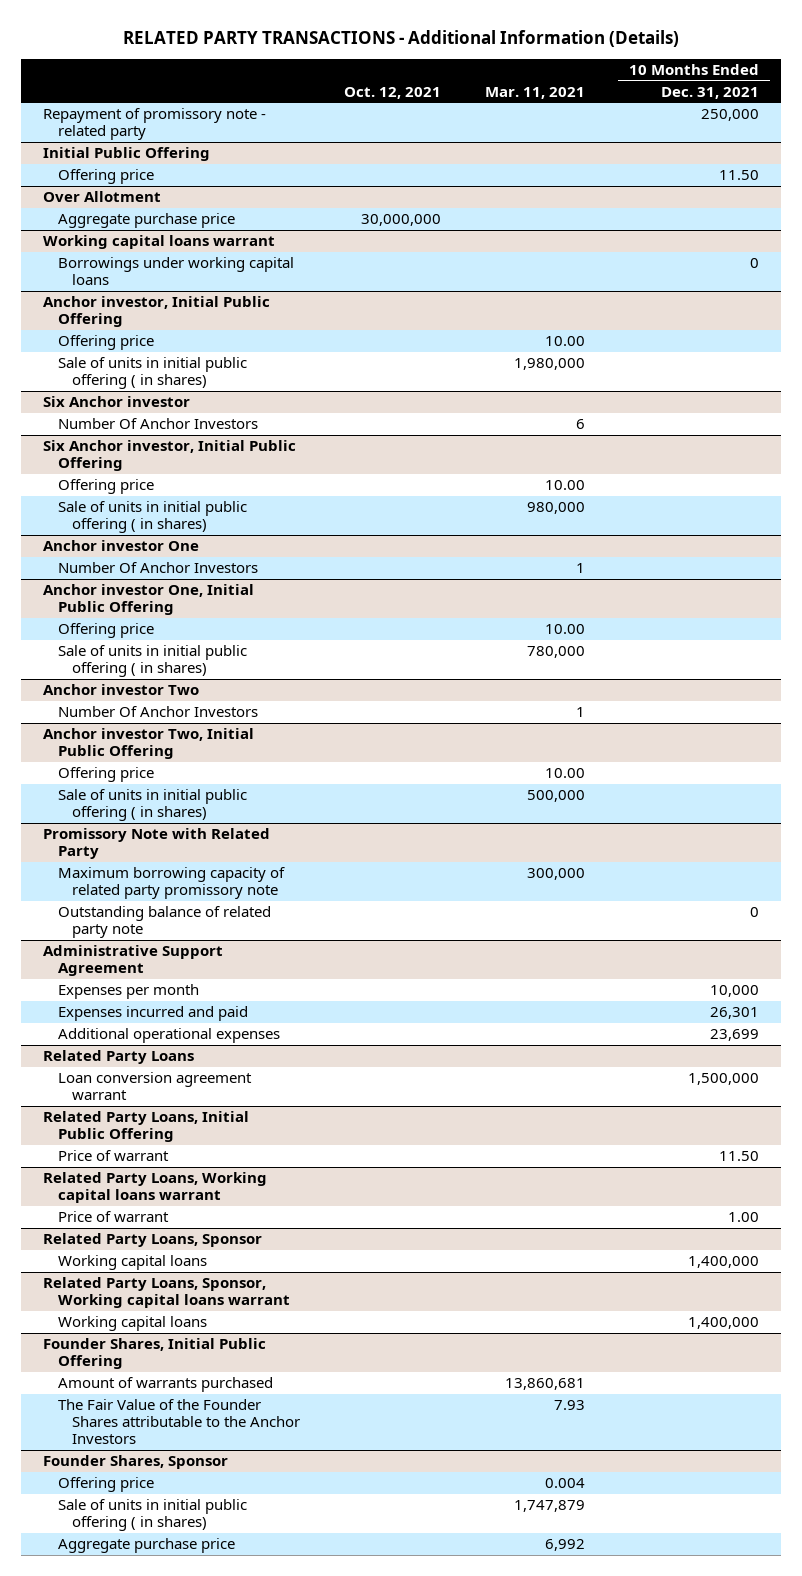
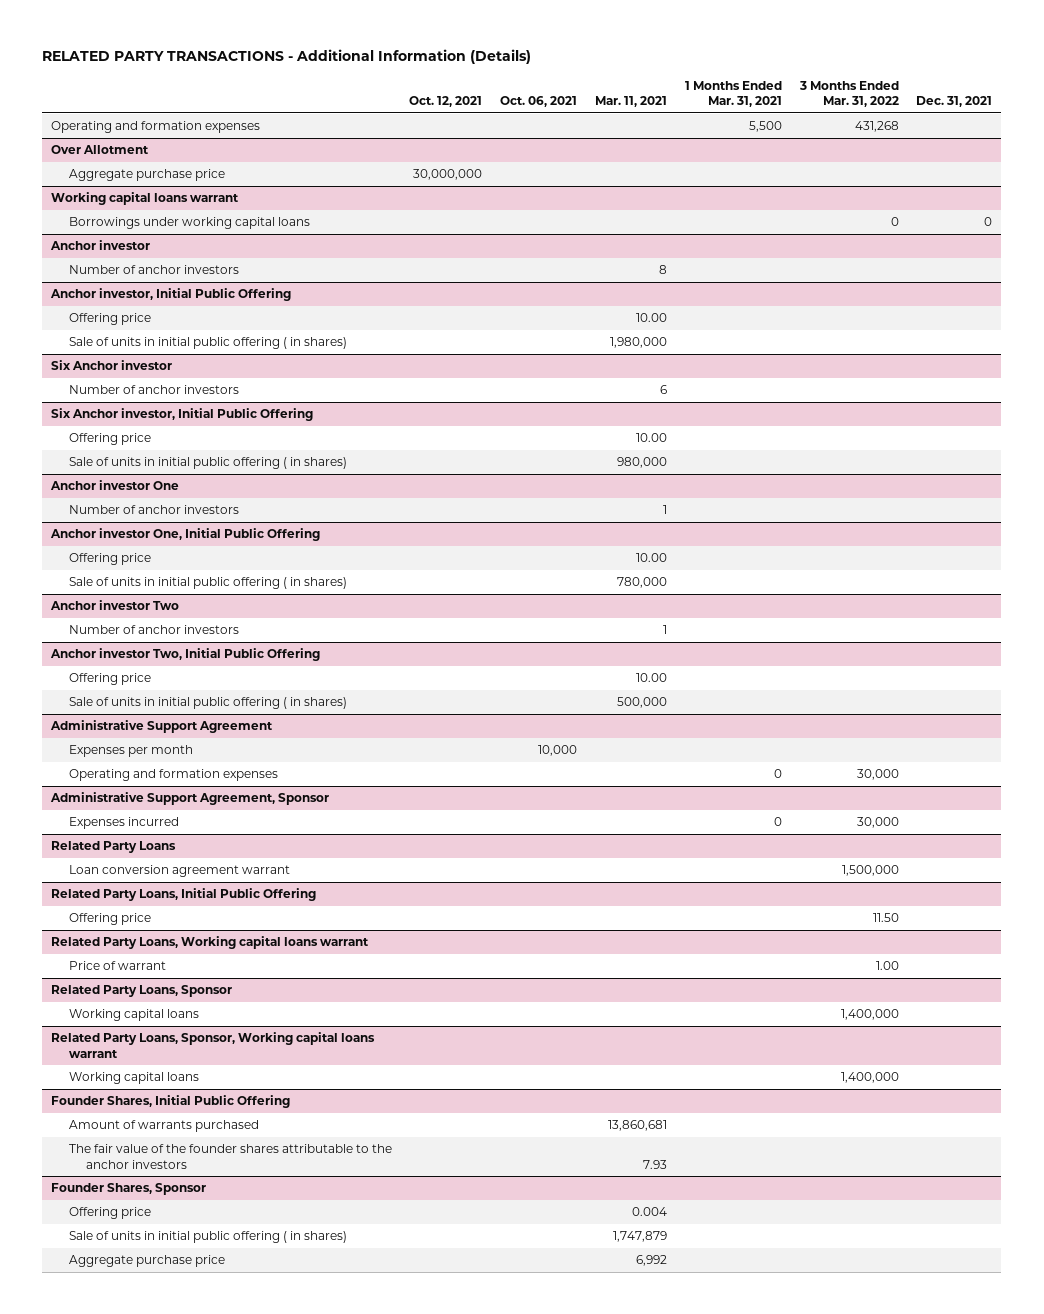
- | Oct. 12, 2021 | Mar. 11, 2021 | 10 Months Ended Dec. 31, 2021
+ | Oct. 12, 2021 | Oct. 06, 2021 | Mar. 11, 2021 | 1 Months Ended Mar. 31, 2021 | 3 Months Ended Mar. 31, 2022 | Dec. 31, 2021
- Repayment of promissory note - related party | | | 250,000
- Initial Public Offering
- Offering price | | | 11.50
+ Operating and formation expenses | | | | 5,500 | 431,268 |
+ Anchor investor
+ Number of anchor investors | | | 8 | | |
@ Six Anchor investor
- Number Of Anchor Investors | | 6 |
+ Number of anchor investors | | | 6 | | |
@ Anchor investor One
- Number Of Anchor Investors | | 1 |
+ Number of anchor investors | | | 1 | | |
@ Anchor investor Two
- Number Of Anchor Investors | | 1 |
+ Number of anchor investors | | | 1 | | |
- Promissory Note with Related Party
- Maximum borrowing capacity of related party promissory note | | 300,000 |
- Outstanding balance of related party note | | | 0
@ Administrative Support Agreement
- Expenses incurred and paid | | | 26,301
- Additional operational expenses | | | 23,699
+ Operating and formation expenses | | | | 0 | 30,000 |
+ Administrative Support Agreement, Sponsor
+ Expenses incurred | | | | 0 | 30,000 |
@ Related Party Loans, Initial Public Offering
- Price of warrant | | | 11.50
+ Offering price | | | | | 11.50 |
@ Founder Shares, Initial Public Offering
- The Fair Value of the Founder Shares attributable to the Anchor Investors | | 7.93 |
+ The fair value of the founder shares attributable to the anchor investors | | | 7.93 | | |

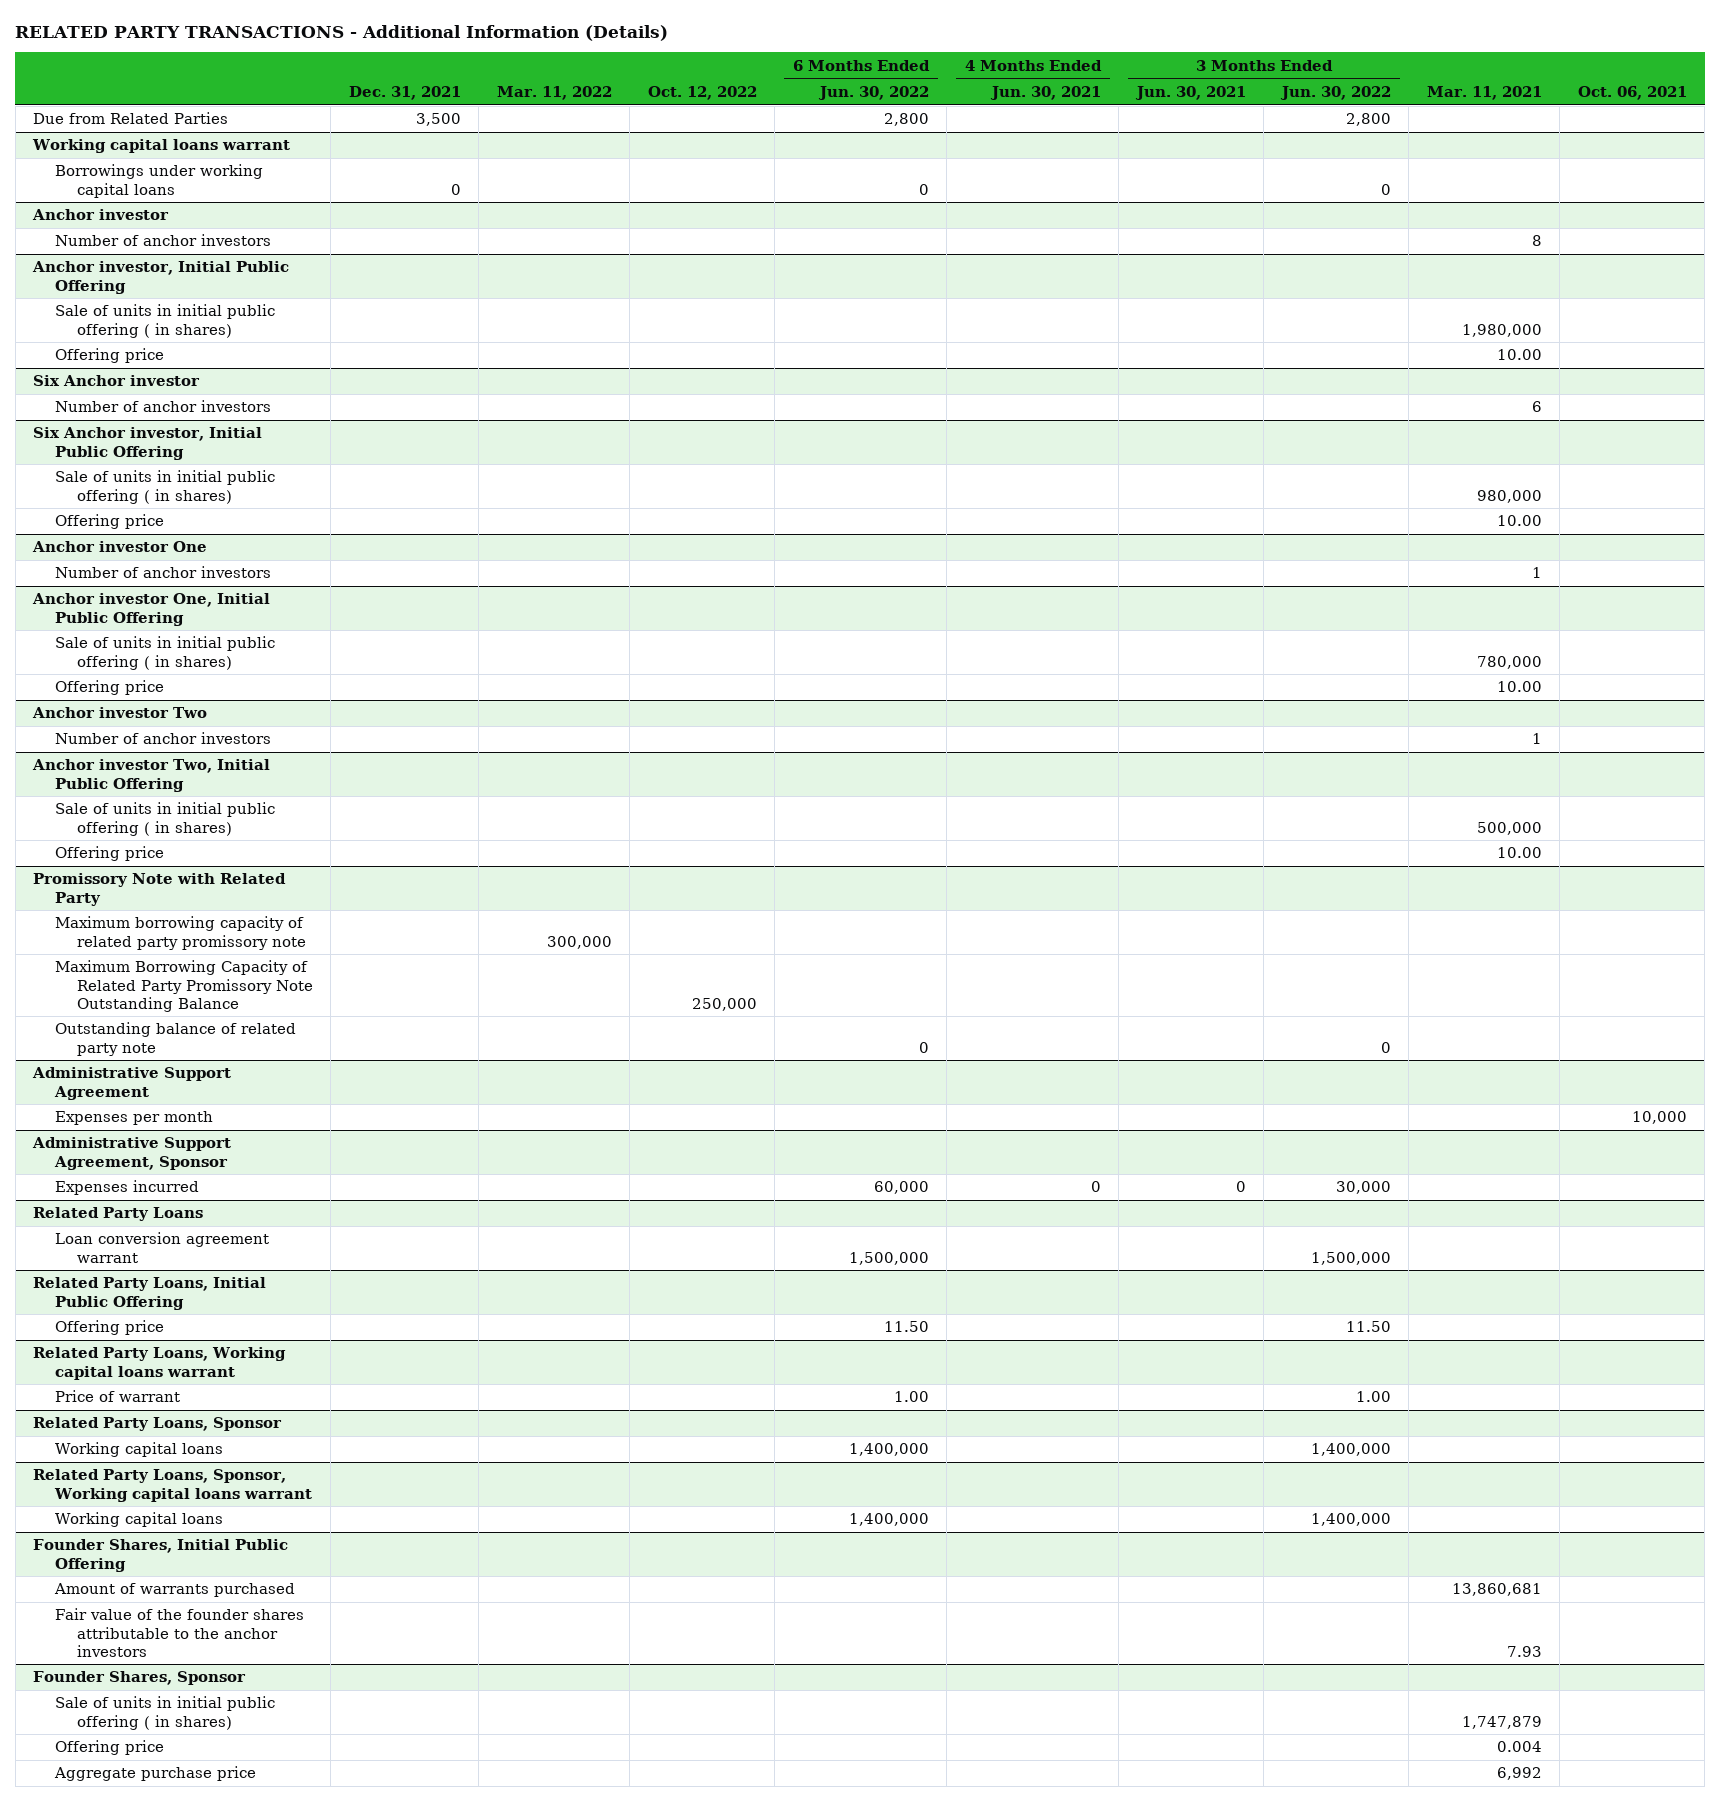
- | Oct. 12, 2021 | Oct. 06, 2021 | Mar. 11, 2021 | 1 Months Ended Mar. 31, 2021 | 3 Months Ended Mar. 31, 2022 | Dec. 31, 2021
+ | Dec. 31, 2021 | Mar. 11, 2022 | Oct. 12, 2022 | 6 Months Ended Jun. 30, 2022 | 4 Months Ended Jun. 30, 2021 | 3 Months Ended Jun. 30, 2021 | 3 Months Ended Jun. 30, 2022 | Mar. 11, 2021 | Oct. 06, 2021
- Operating and formation expenses | | | | 5,500 | 431,268 |
- Over Allotment
- Aggregate purchase price | 30,000,000 | | | | |
+ Due from Related Parties | 3,500 | | | 2,800 | | | 2,800 | |
@ Anchor investor, Initial Public Offering
moved down: Offering price | | | | | | | | 10.00 |
@ Six Anchor investor, Initial Public Offering
moved down: Offering price | | | | | | | | 10.00 |
@ Anchor investor One, Initial Public Offering
moved down: Offering price | | | | | | | | 10.00 |
@ Anchor investor Two, Initial Public Offering
moved down: Offering price | | | | | | | | 10.00 |
+ Promissory Note with Related Party
+ Maximum borrowing capacity of related party promissory note | | 300,000 | | | | | | |
+ Maximum Borrowing Capacity of Related Party Promissory Note Outstanding Balance | | | 250,000 | | | | | |
+ Outstanding balance of related party note | | | | 0 | | | 0 | |
@ Administrative Support Agreement
- Operating and formation expenses | | | | 0 | 30,000 |
@ Founder Shares, Initial Public Offering
- The fair value of the founder shares attributable to the anchor investors | | | 7.93 | | |
+ Fair value of the founder shares attributable to the anchor investors | | | | | | | | 7.93 |
@ Founder Shares, Sponsor
moved down: Offering price | | | | | | | | 0.004 |

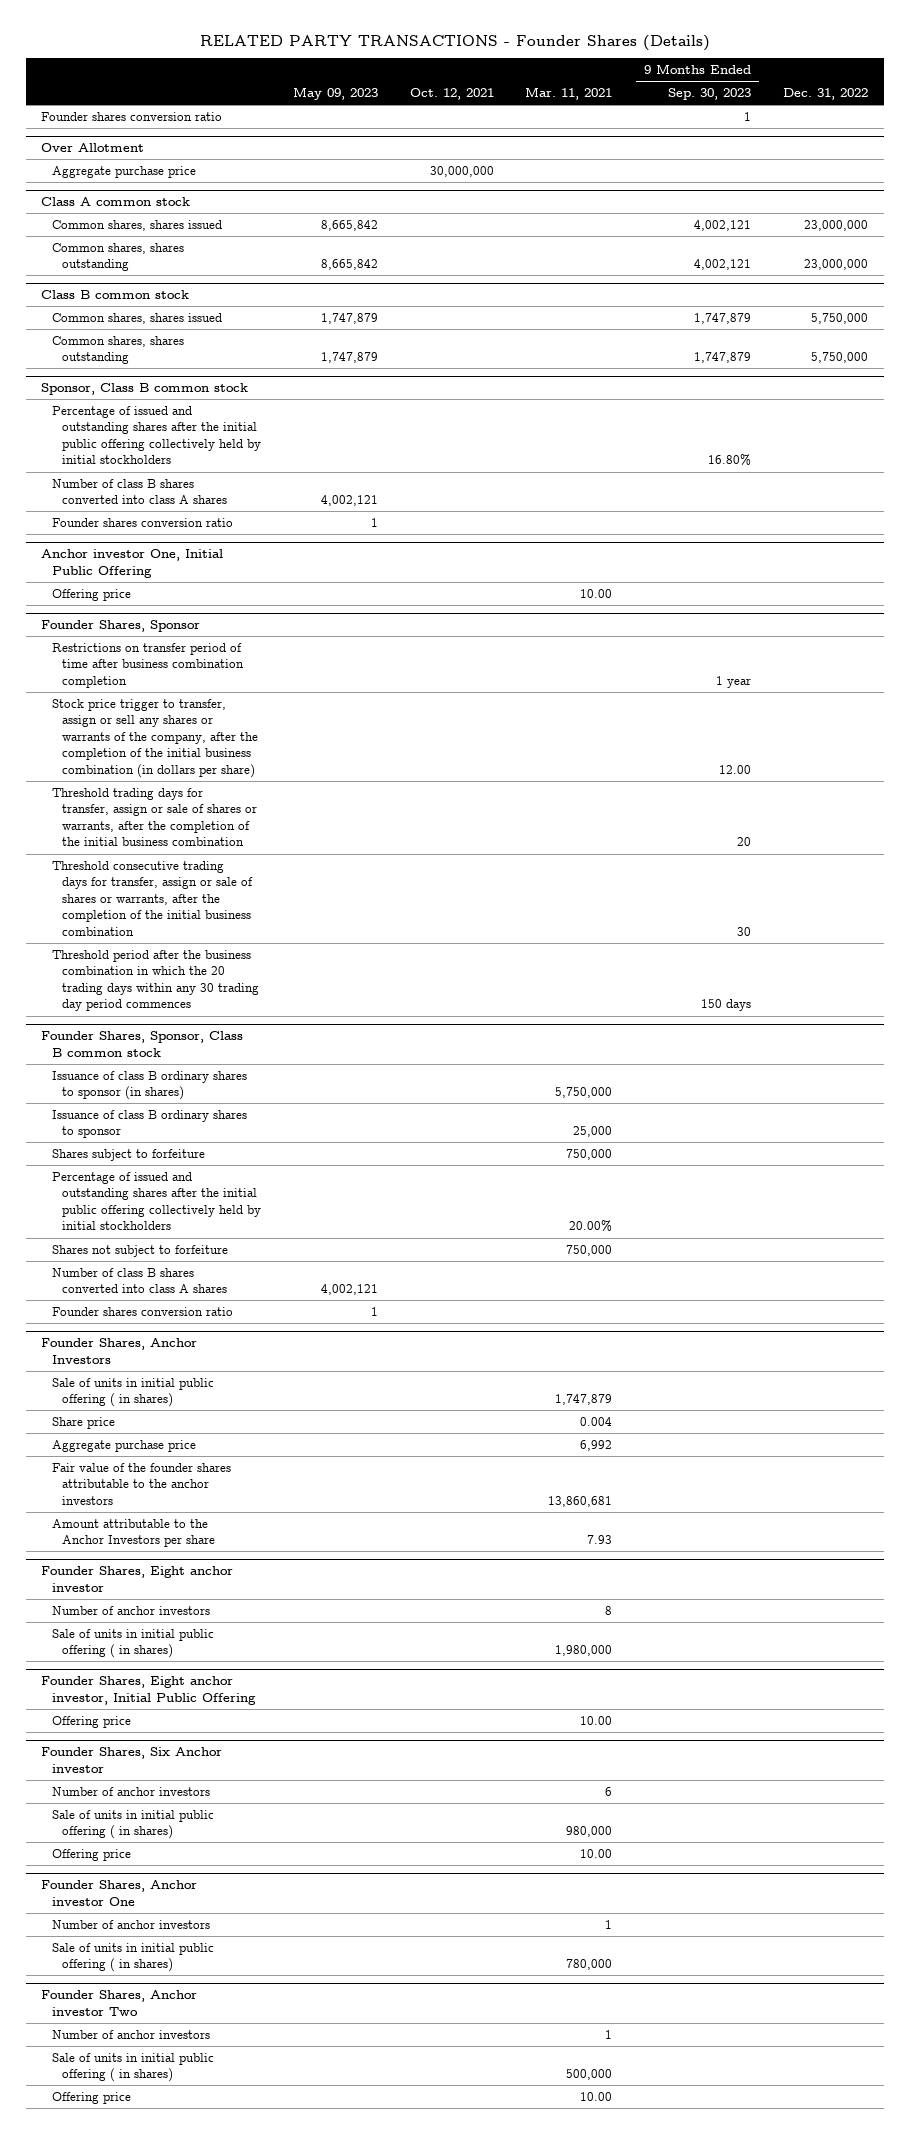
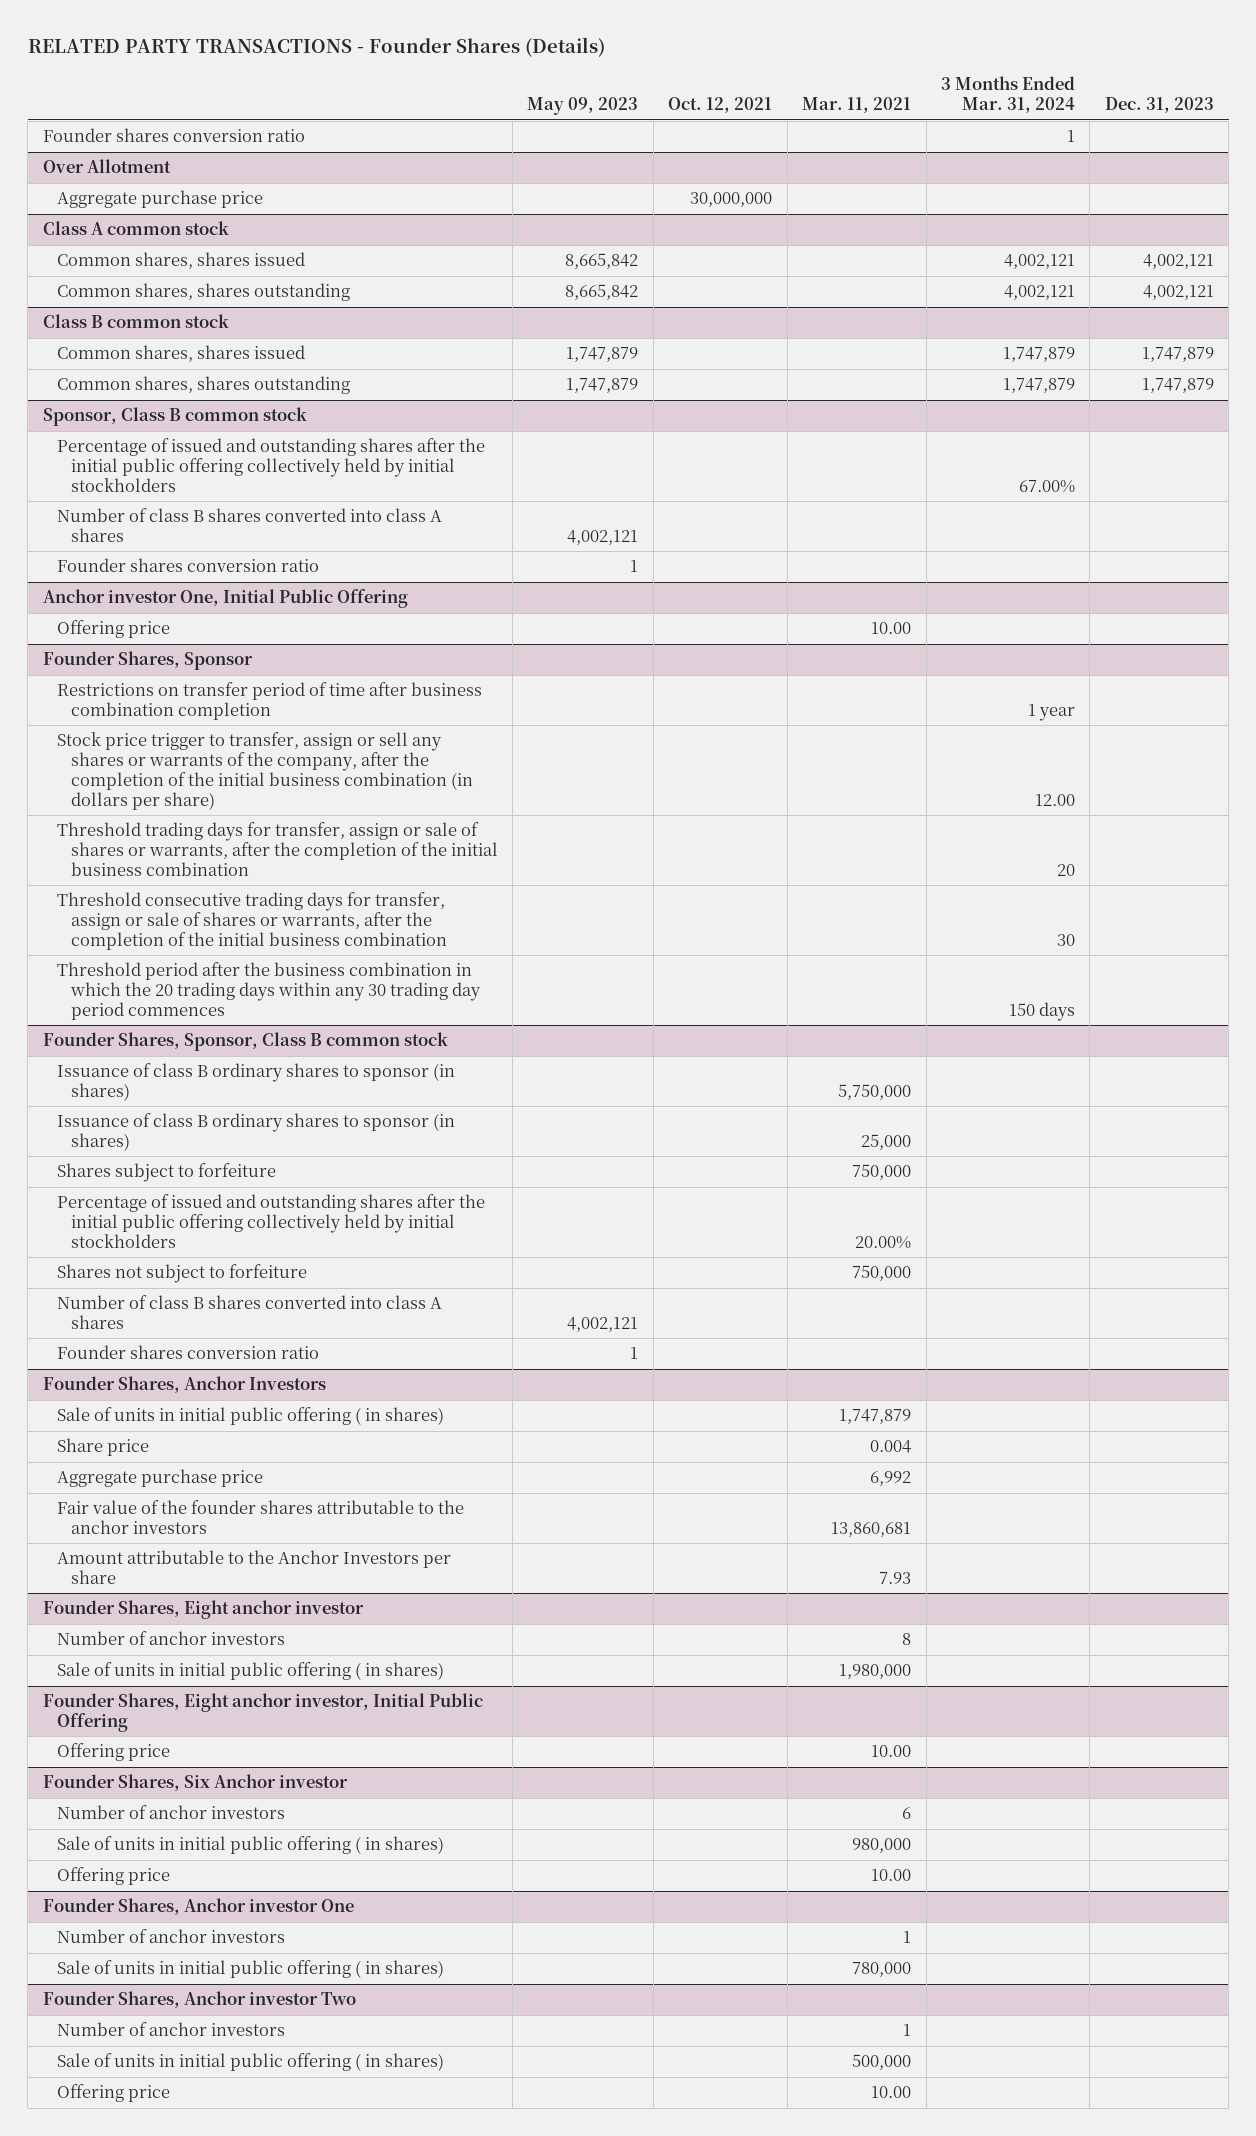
- | May 09, 2023 | Oct. 12, 2021 | Mar. 11, 2021 | 9 Months Ended Sep. 30, 2023 | Dec. 31, 2022
+ | May 09, 2023 | Oct. 12, 2021 | Mar. 11, 2021 | 3 Months Ended Mar. 31, 2024 | Dec. 31, 2023
@ Founder Shares, Sponsor, Class B common stock
- Issuance of class B ordinary shares to sponsor | | | 25,000 | |
+ Issuance of class B ordinary shares to sponsor (in shares) | | | 25,000 | |

